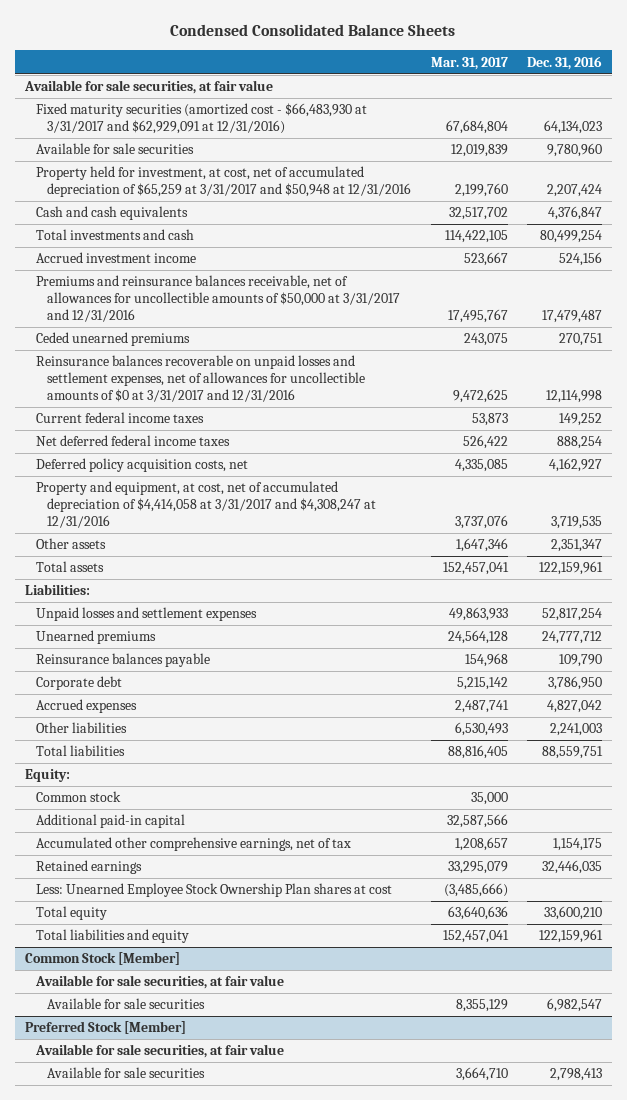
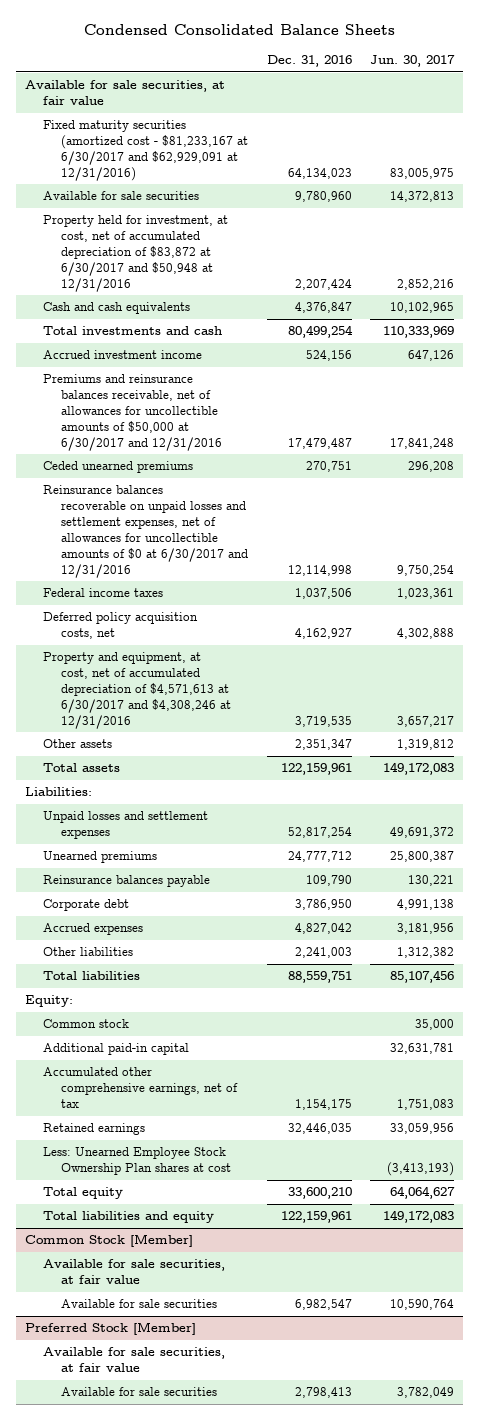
- | Mar. 31, 2017 | Dec. 31, 2016
+ | Dec. 31, 2016 | Jun. 30, 2017
- Fixed maturity securities (amortized cost - $66,483,930 at 3/31/2017 and $62,929,091 at 12/31/2016) | 67,684,804 | 64,134,023
+ Fixed maturity securities (amortized cost - $81,233,167 at 6/30/2017 and $62,929,091 at 12/31/2016) | 64,134,023 | 83,005,975
- Property held for investment, at cost, net of accumulated depreciation of $65,259 at 3/31/2017 and $50,948 at 12/31/2016 | 2,199,760 | 2,207,424
+ Property held for investment, at cost, net of accumulated depreciation of $83,872 at 6/30/2017 and $50,948 at 12/31/2016 | 2,207,424 | 2,852,216
- Premiums and reinsurance balances receivable, net of allowances for uncollectible amounts of $50,000 at 3/31/2017 and 12/31/2016 | 17,495,767 | 17,479,487
+ Premiums and reinsurance balances receivable, net of allowances for uncollectible amounts of $50,000 at 6/30/2017 and 12/31/2016 | 17,479,487 | 17,841,248
- Reinsurance balances recoverable on unpaid losses and settlement expenses, net of allowances for uncollectible amounts of $0 at 3/31/2017 and 12/31/2016 | 9,472,625 | 12,114,998
- Current federal income taxes | 53,873 | 149,252
- Net deferred federal income taxes | 526,422 | 888,254
+ Reinsurance balances recoverable on unpaid losses and settlement expenses, net of allowances for uncollectible amounts of $0 at 6/30/2017 and 12/31/2016 | 12,114,998 | 9,750,254
+ Federal income taxes | 1,037,506 | 1,023,361
- Property and equipment, at cost, net of accumulated depreciation of $4,414,058 at 3/31/2017 and $4,308,247 at 12/31/2016 | 3,737,076 | 3,719,535
+ Property and equipment, at cost, net of accumulated depreciation of $4,571,613 at 6/30/2017 and $4,308,246 at 12/31/2016 | 3,719,535 | 3,657,217

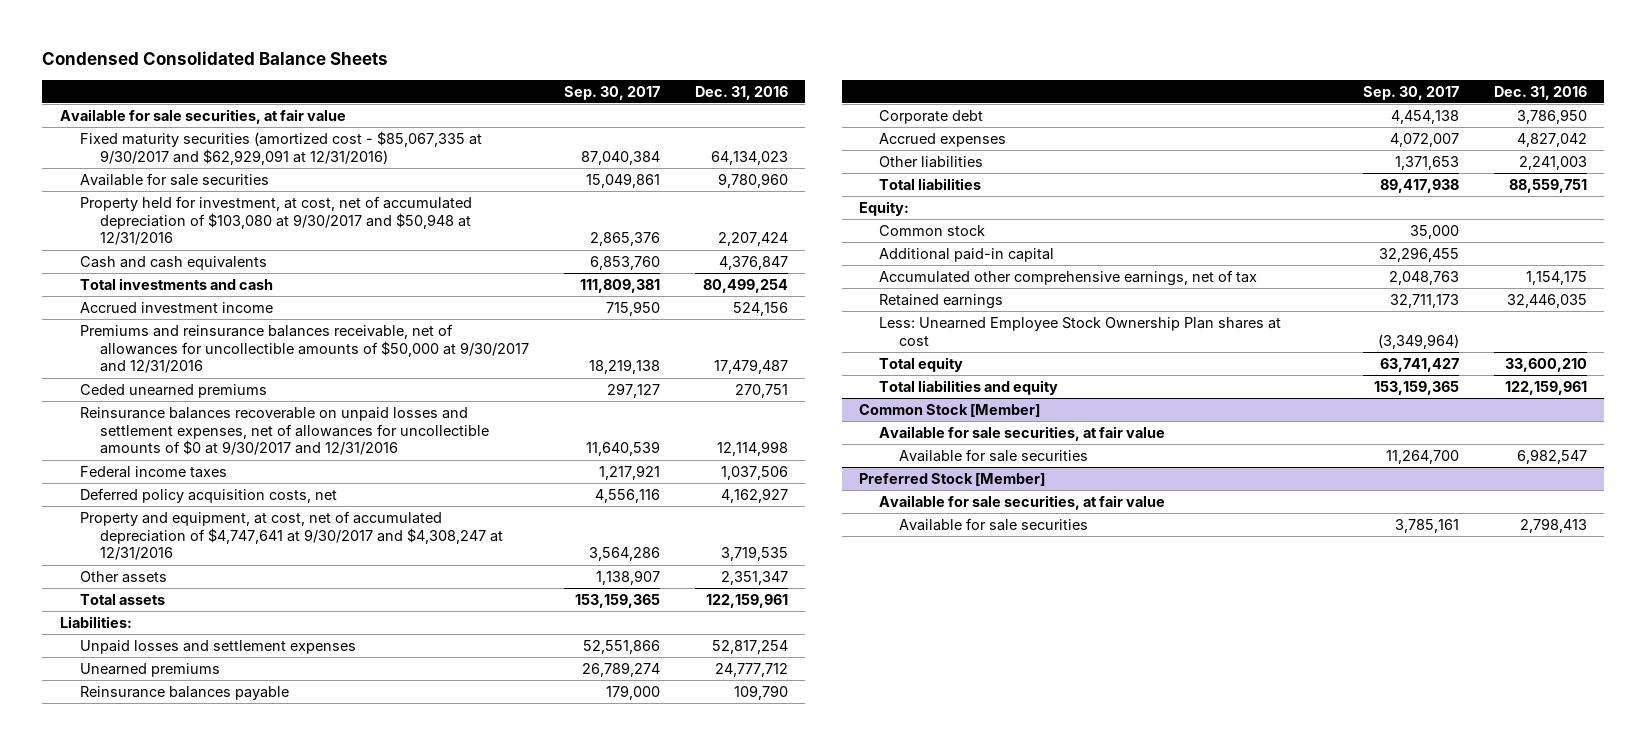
- | Dec. 31, 2016 | Jun. 30, 2017
+ | Sep. 30, 2017 | Dec. 31, 2016
- Fixed maturity securities (amortized cost - $81,233,167 at 6/30/2017 and $62,929,091 at 12/31/2016) | 64,134,023 | 83,005,975
+ Fixed maturity securities (amortized cost - $85,067,335 at 9/30/2017 and $62,929,091 at 12/31/2016) | 87,040,384 | 64,134,023
- Property held for investment, at cost, net of accumulated depreciation of $83,872 at 6/30/2017 and $50,948 at 12/31/2016 | 2,207,424 | 2,852,216
+ Property held for investment, at cost, net of accumulated depreciation of $103,080 at 9/30/2017 and $50,948 at 12/31/2016 | 2,865,376 | 2,207,424
- Premiums and reinsurance balances receivable, net of allowances for uncollectible amounts of $50,000 at 6/30/2017 and 12/31/2016 | 17,479,487 | 17,841,248
+ Premiums and reinsurance balances receivable, net of allowances for uncollectible amounts of $50,000 at 9/30/2017 and 12/31/2016 | 18,219,138 | 17,479,487
- Reinsurance balances recoverable on unpaid losses and settlement expenses, net of allowances for uncollectible amounts of $0 at 6/30/2017 and 12/31/2016 | 12,114,998 | 9,750,254
+ Reinsurance balances recoverable on unpaid losses and settlement expenses, net of allowances for uncollectible amounts of $0 at 9/30/2017 and 12/31/2016 | 11,640,539 | 12,114,998
- Property and equipment, at cost, net of accumulated depreciation of $4,571,613 at 6/30/2017 and $4,308,246 at 12/31/2016 | 3,719,535 | 3,657,217
+ Property and equipment, at cost, net of accumulated depreciation of $4,747,641 at 9/30/2017 and $4,308,247 at 12/31/2016 | 3,564,286 | 3,719,535

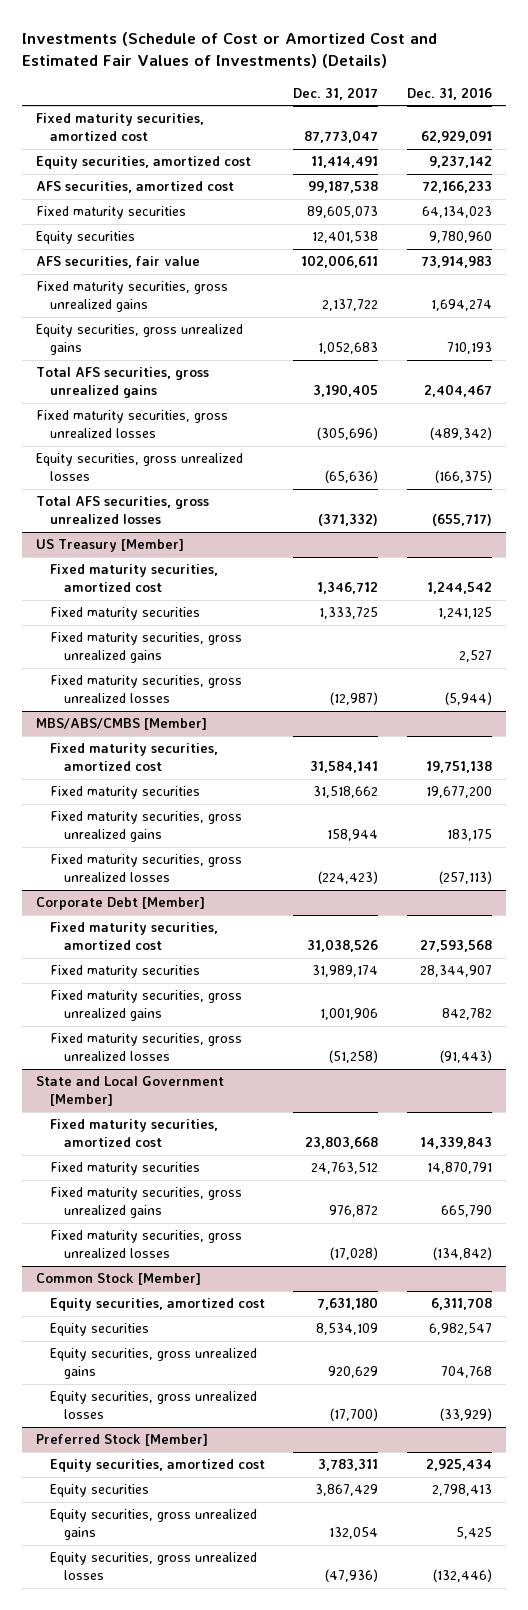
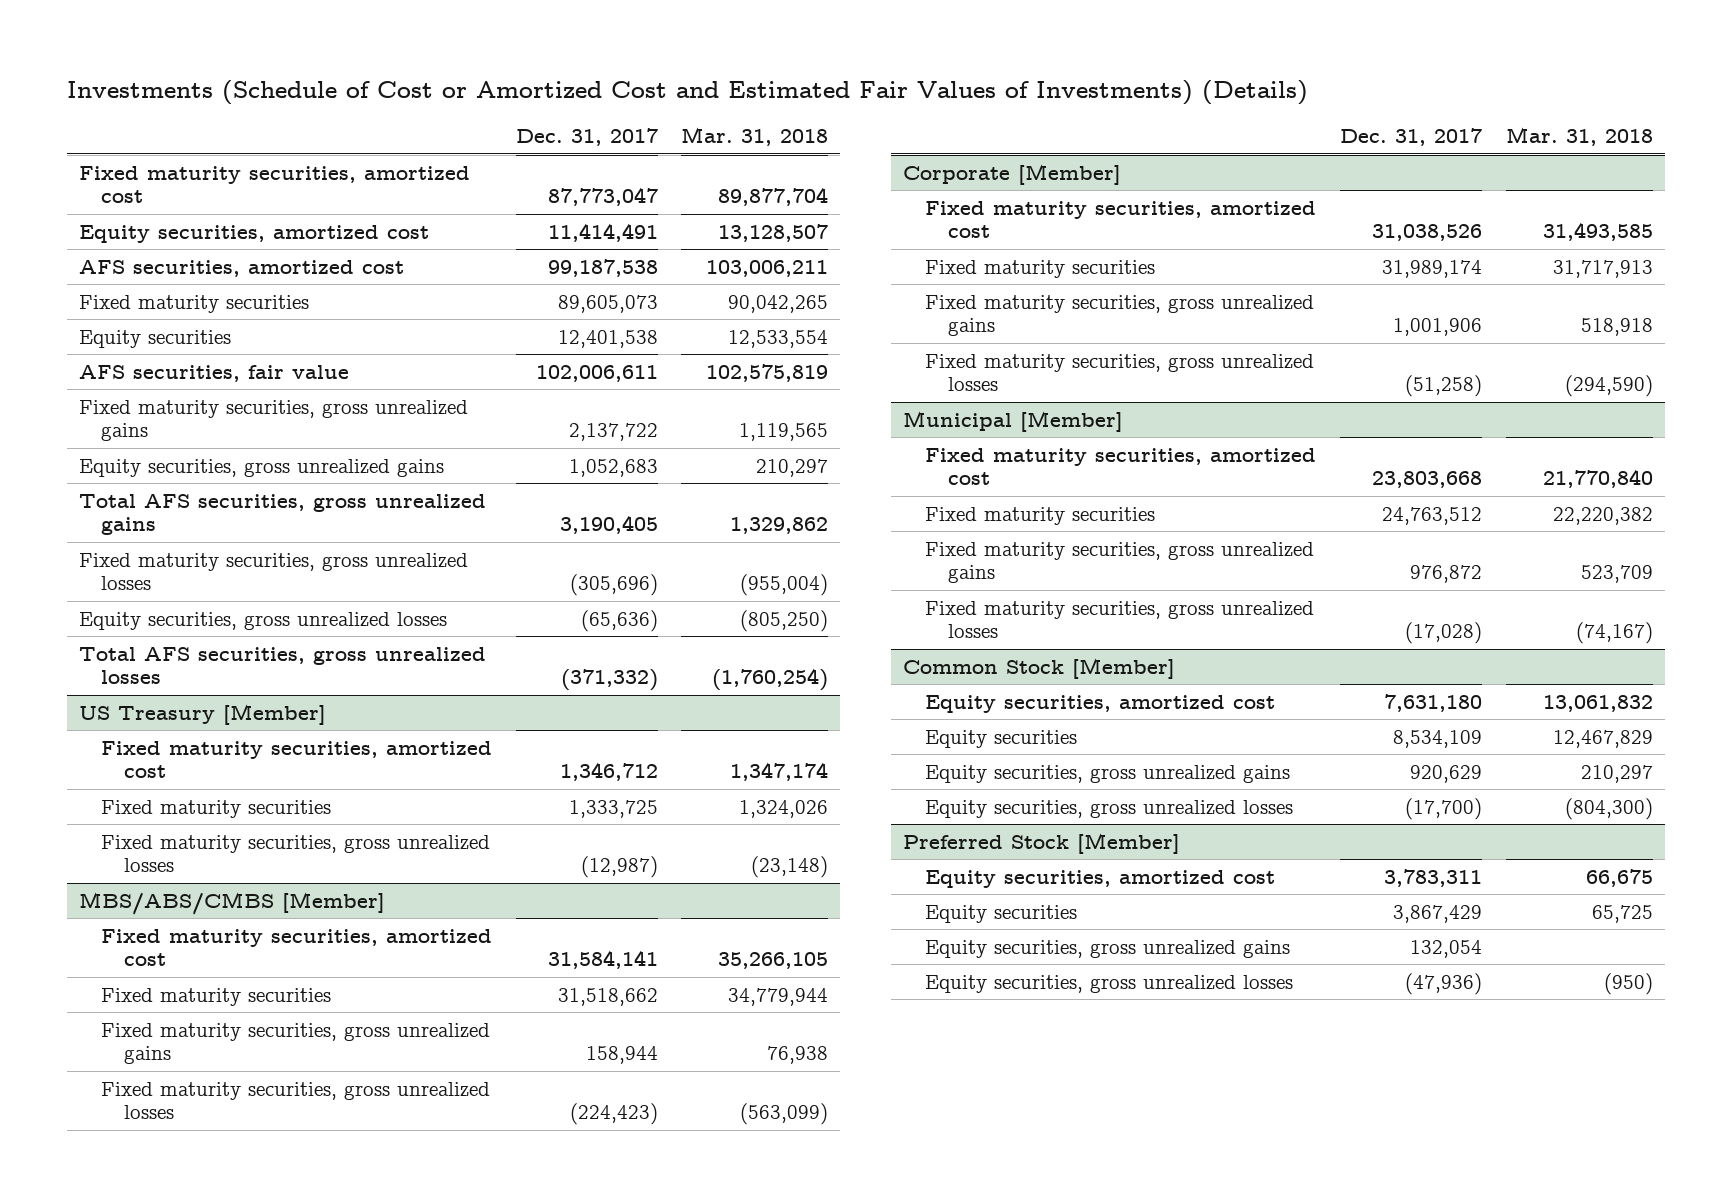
- | Dec. 31, 2017 | Dec. 31, 2016
+ | Dec. 31, 2017 | Mar. 31, 2018
@ US Treasury [Member]
- Fixed maturity securities, gross unrealized gains | | 2,527
- Corporate Debt [Member]
+ Corporate [Member]
- State and Local Government [Member]
+ Municipal [Member]

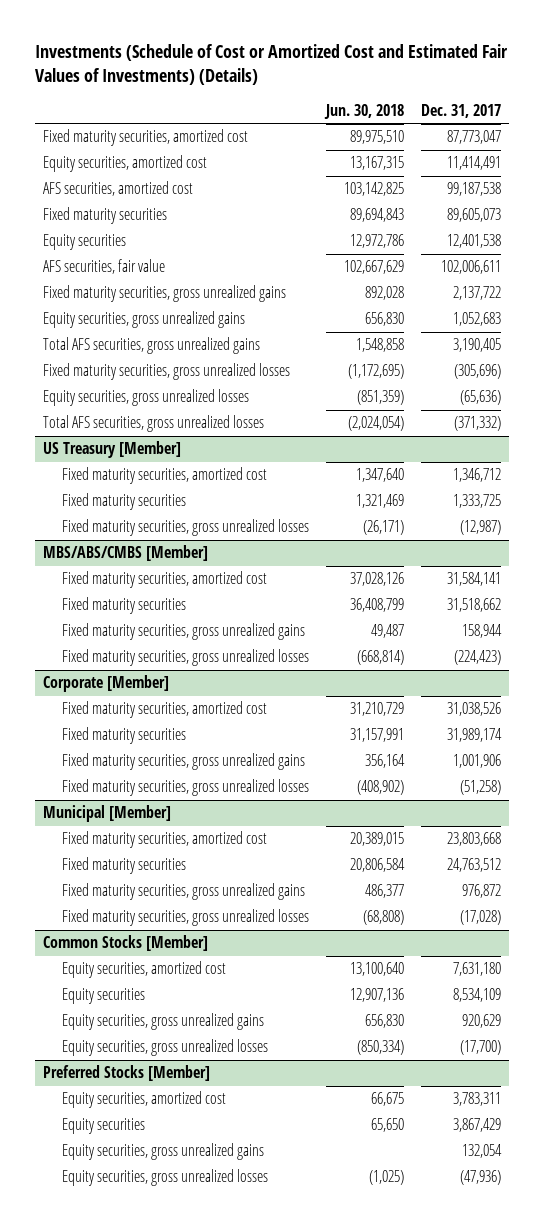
- | Dec. 31, 2017 | Mar. 31, 2018
+ | Jun. 30, 2018 | Dec. 31, 2017
- Common Stock [Member]
+ Common Stocks [Member]
- Preferred Stock [Member]
+ Preferred Stocks [Member]

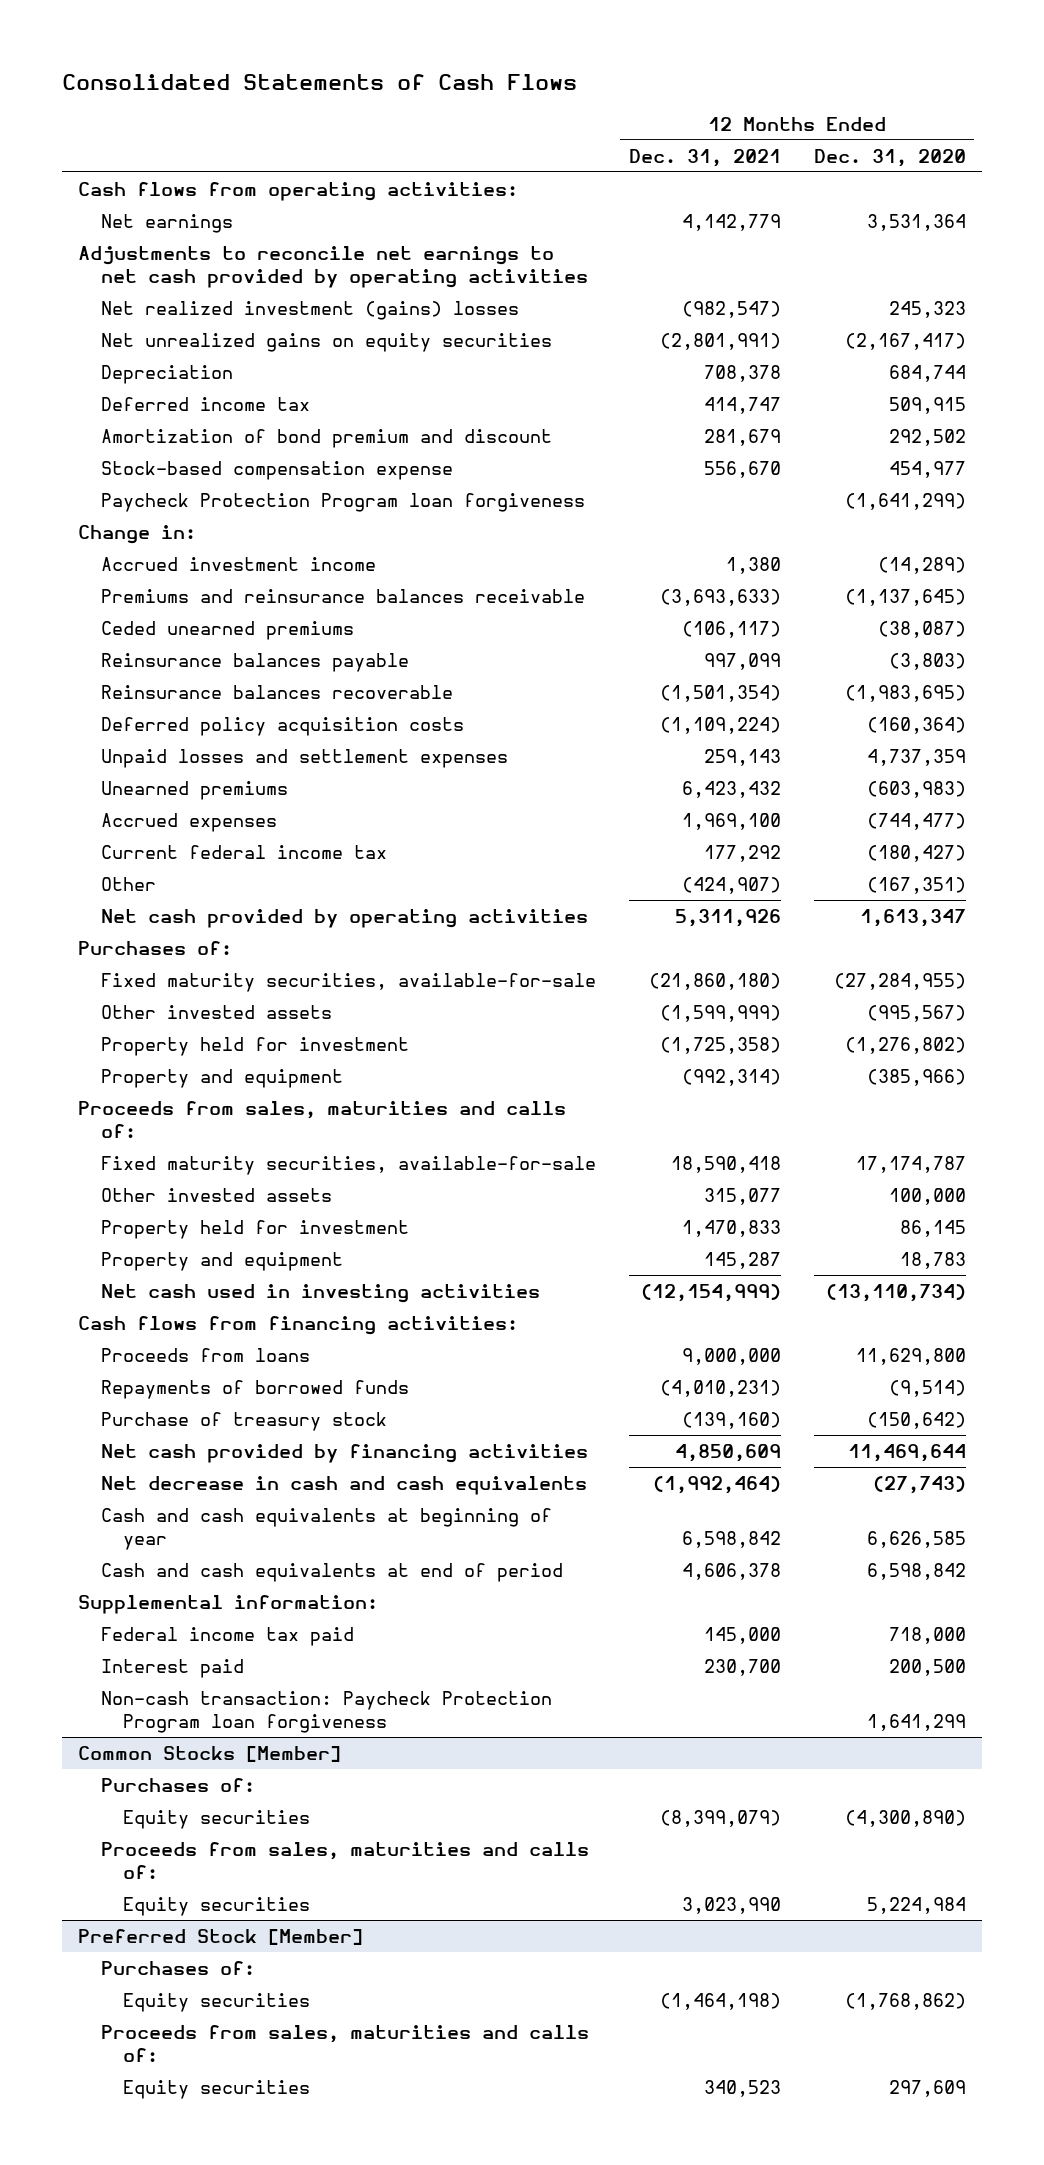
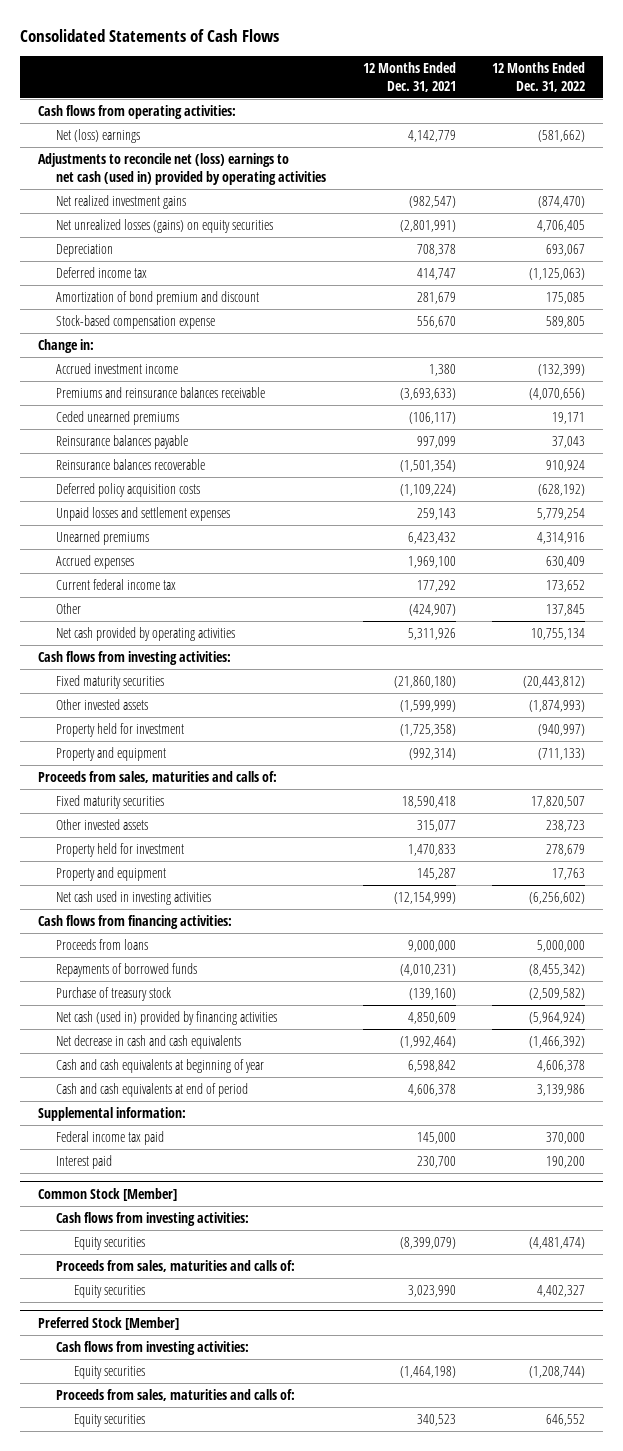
- | 12 Months Ended Dec. 31, 2021 | 12 Months Ended Dec. 31, 2020
+ | 12 Months Ended Dec. 31, 2021 | 12 Months Ended Dec. 31, 2022
- Net earnings | 4,142,779 | 3,531,364
- Adjustments to reconcile net earnings to net cash provided by operating activities
- Net realized investment (gains) losses | (982,547) | 245,323
- Net unrealized gains on equity securities | (2,801,991) | (2,167,417)
+ Net (loss) earnings | 4,142,779 | (581,662)
+ Adjustments to reconcile net (loss) earnings to net cash (used in) provided by operating activities
+ Net realized investment gains | (982,547) | (874,470)
+ Net unrealized losses (gains) on equity securities | (2,801,991) | 4,706,405
- Paycheck Protection Program loan forgiveness | | (1,641,299)
- Purchases of:
- Fixed maturity securities, available-for-sale | (21,860,180) | (27,284,955)
+ Cash flows from investing activities:
+ Fixed maturity securities | (21,860,180) | (20,443,812)
- Fixed maturity securities, available-for-sale | 18,590,418 | 17,174,787
+ Fixed maturity securities | 18,590,418 | 17,820,507
- Net cash provided by financing activities | 4,850,609 | 11,469,644
+ Net cash (used in) provided by financing activities | 4,850,609 | (5,964,924)
- Non-cash transaction: Paycheck Protection Program loan forgiveness | | 1,641,299
- Common Stocks [Member]
- Purchases of:
+ Common Stock [Member]
+ Cash flows from investing activities:
@ Preferred Stock [Member]
- Purchases of:
+ Cash flows from investing activities:

